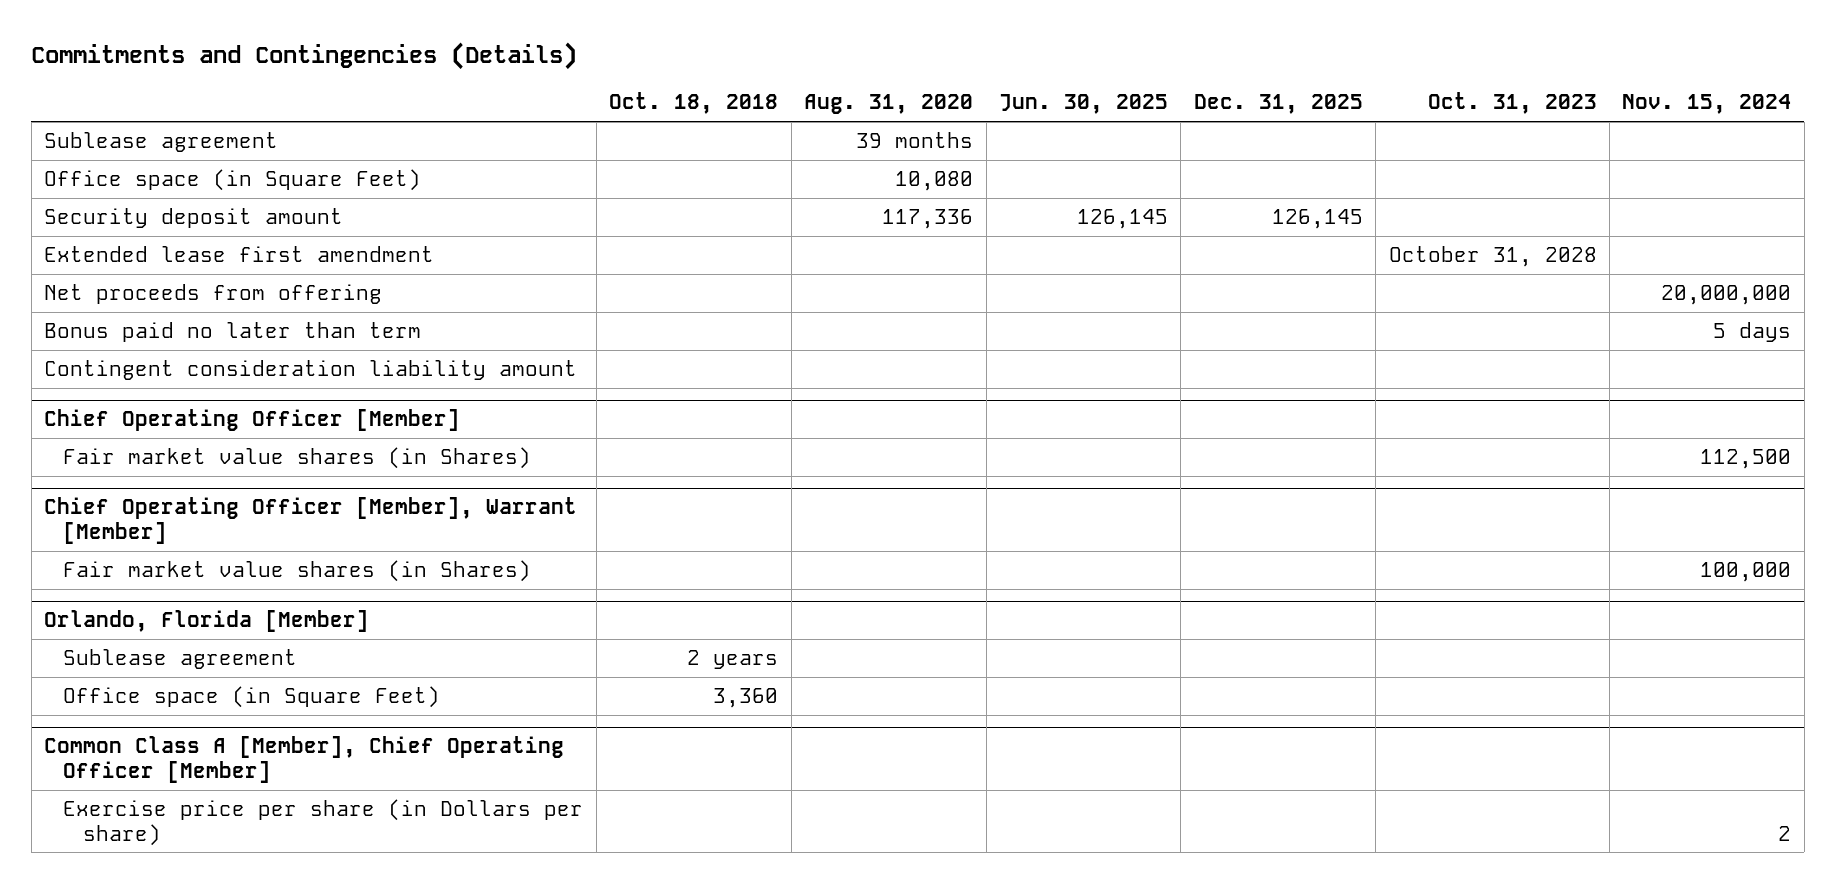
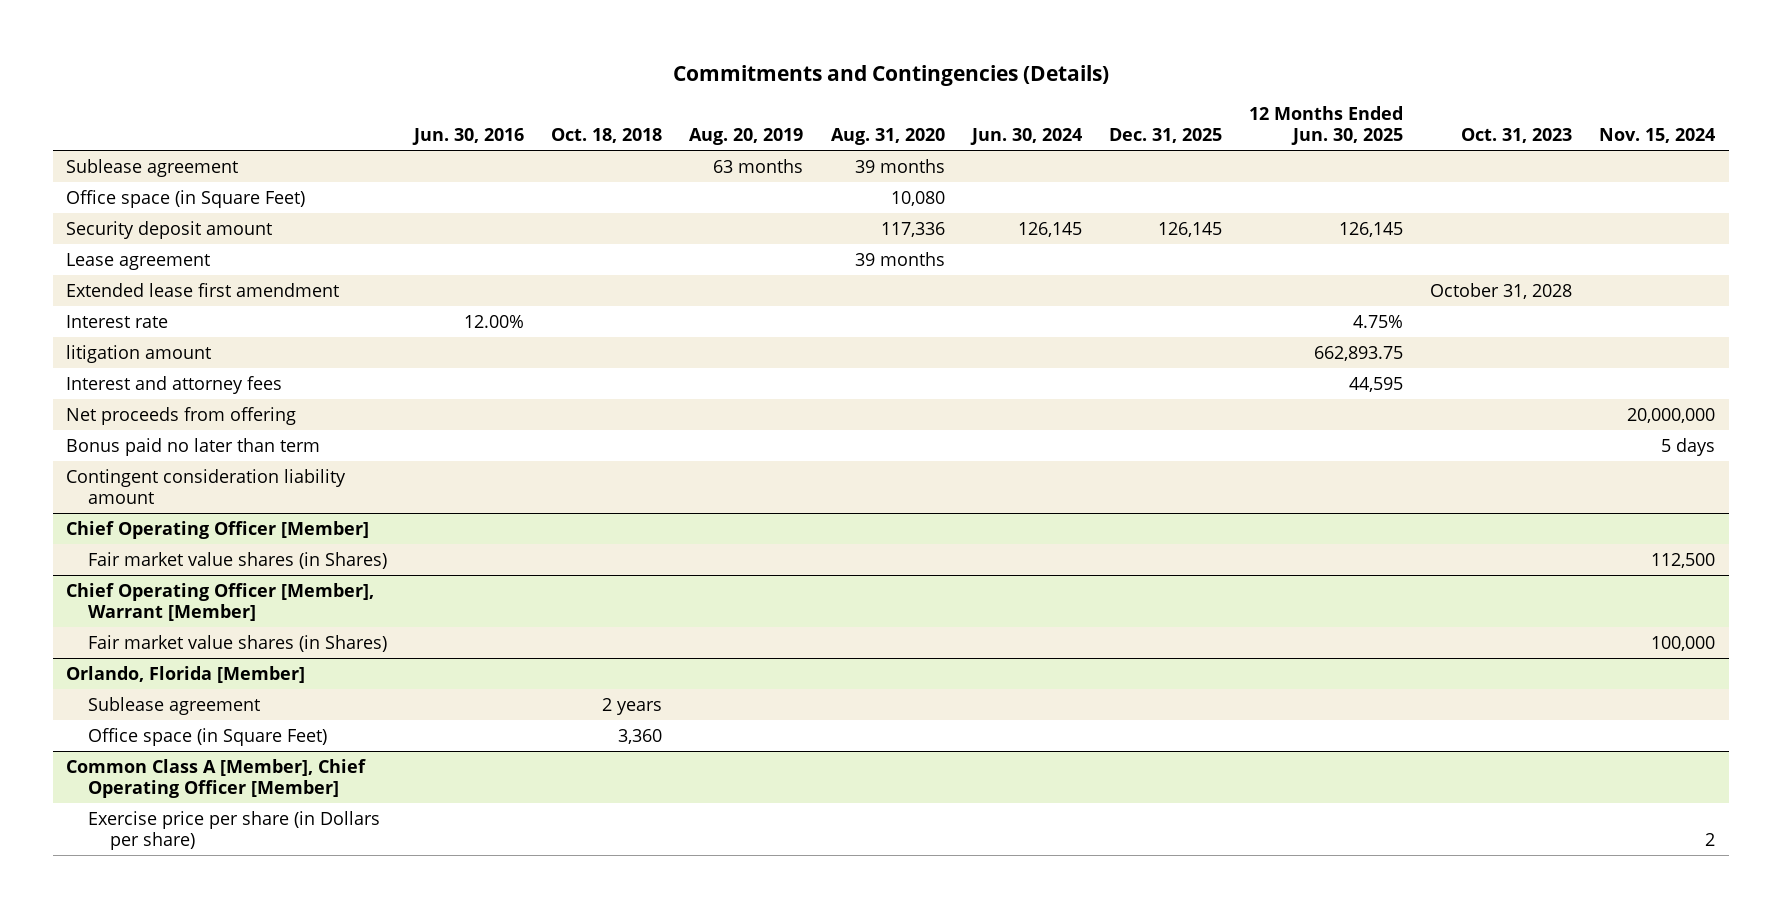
- | Oct. 18, 2018 | Aug. 31, 2020 | Jun. 30, 2025 | Dec. 31, 2025 | Oct. 31, 2023 | Nov. 15, 2024
+ | Jun. 30, 2016 | Oct. 18, 2018 | Aug. 20, 2019 | Aug. 31, 2020 | Jun. 30, 2024 | Dec. 31, 2025 | 12 Months Ended Jun. 30, 2025 | Oct. 31, 2023 | Nov. 15, 2024
+ Lease agreement | | | | 39 months | | | | |
+ Interest rate | 12.00% | | | | | | 4.75% | |
+ litigation amount | | | | | | | 662,893.75 | |
+ Interest and attorney fees | | | | | | | 44,595 | |

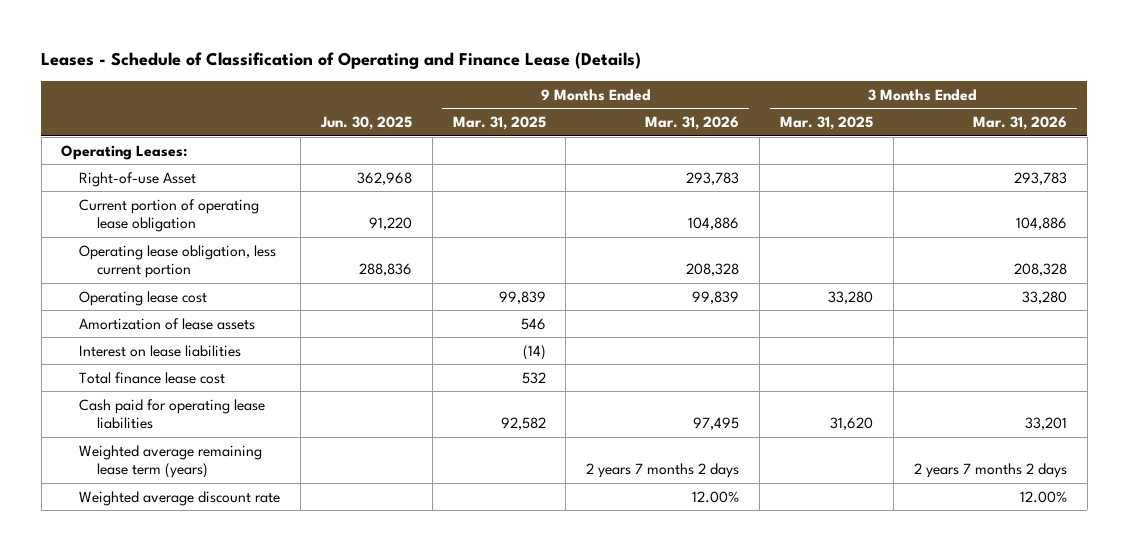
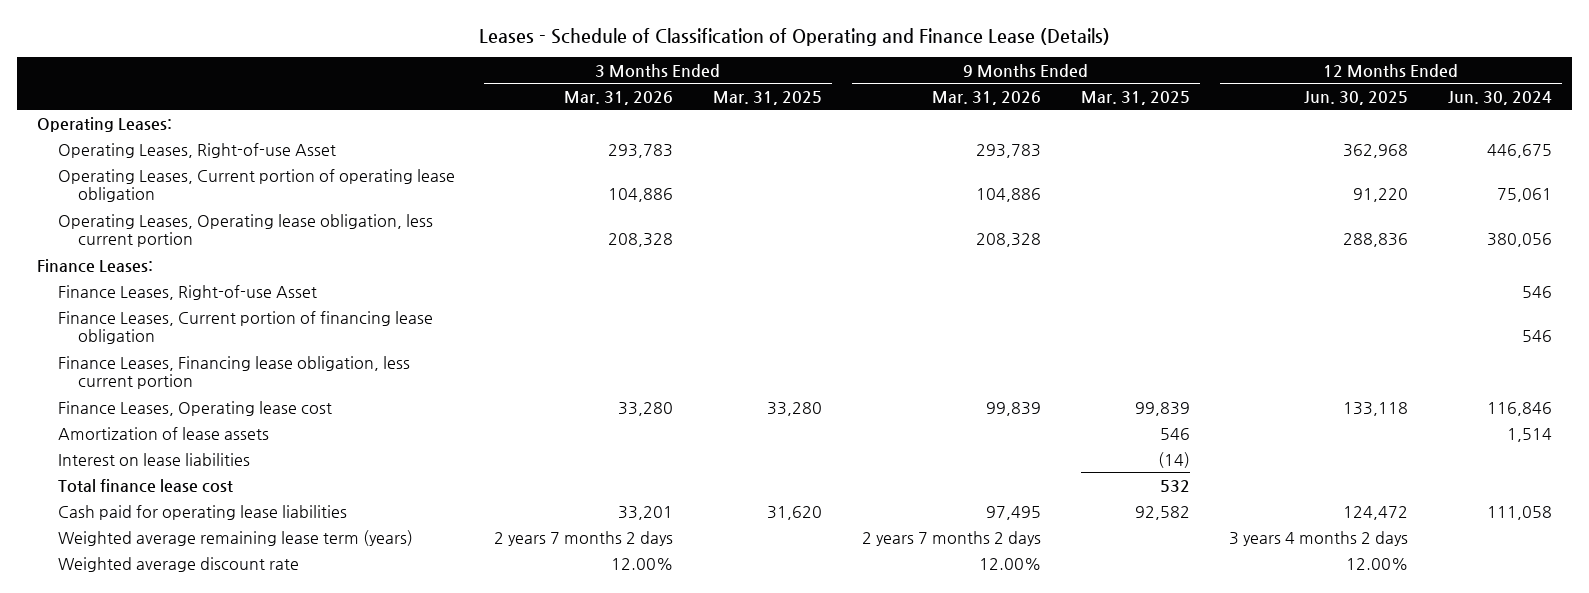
- | Jun. 30, 2025 | 9 Months Ended Mar. 31, 2025 | 9 Months Ended Mar. 31, 2026 | 3 Months Ended Mar. 31, 2025 | 3 Months Ended Mar. 31, 2026
+ | 3 Months Ended Mar. 31, 2026 | 3 Months Ended Mar. 31, 2025 | 9 Months Ended Mar. 31, 2026 | 9 Months Ended Mar. 31, 2025 | 12 Months Ended Jun. 30, 2025 | 12 Months Ended Jun. 30, 2024
- Right-of-use Asset | 362,968 | | 293,783 | | 293,783
- Current portion of operating lease obligation | 91,220 | | 104,886 | | 104,886
- Operating lease obligation, less current portion | 288,836 | | 208,328 | | 208,328
- Operating lease cost | | 99,839 | 99,839 | 33,280 | 33,280
+ Operating Leases, Right-of-use Asset | 293,783 | | 293,783 | | 362,968 | 446,675
+ Operating Leases, Current portion of operating lease obligation | 104,886 | | 104,886 | | 91,220 | 75,061
+ Operating Leases, Operating lease obligation, less current portion | 208,328 | | 208,328 | | 288,836 | 380,056
+ Finance Leases:
+ Finance Leases, Right-of-use Asset | | | | | | 546
+ Finance Leases, Current portion of financing lease obligation | | | | | | 546
+ Finance Leases, Financing lease obligation, less current portion
+ Finance Leases, Operating lease cost | 33,280 | 33,280 | 99,839 | 99,839 | 133,118 | 116,846

